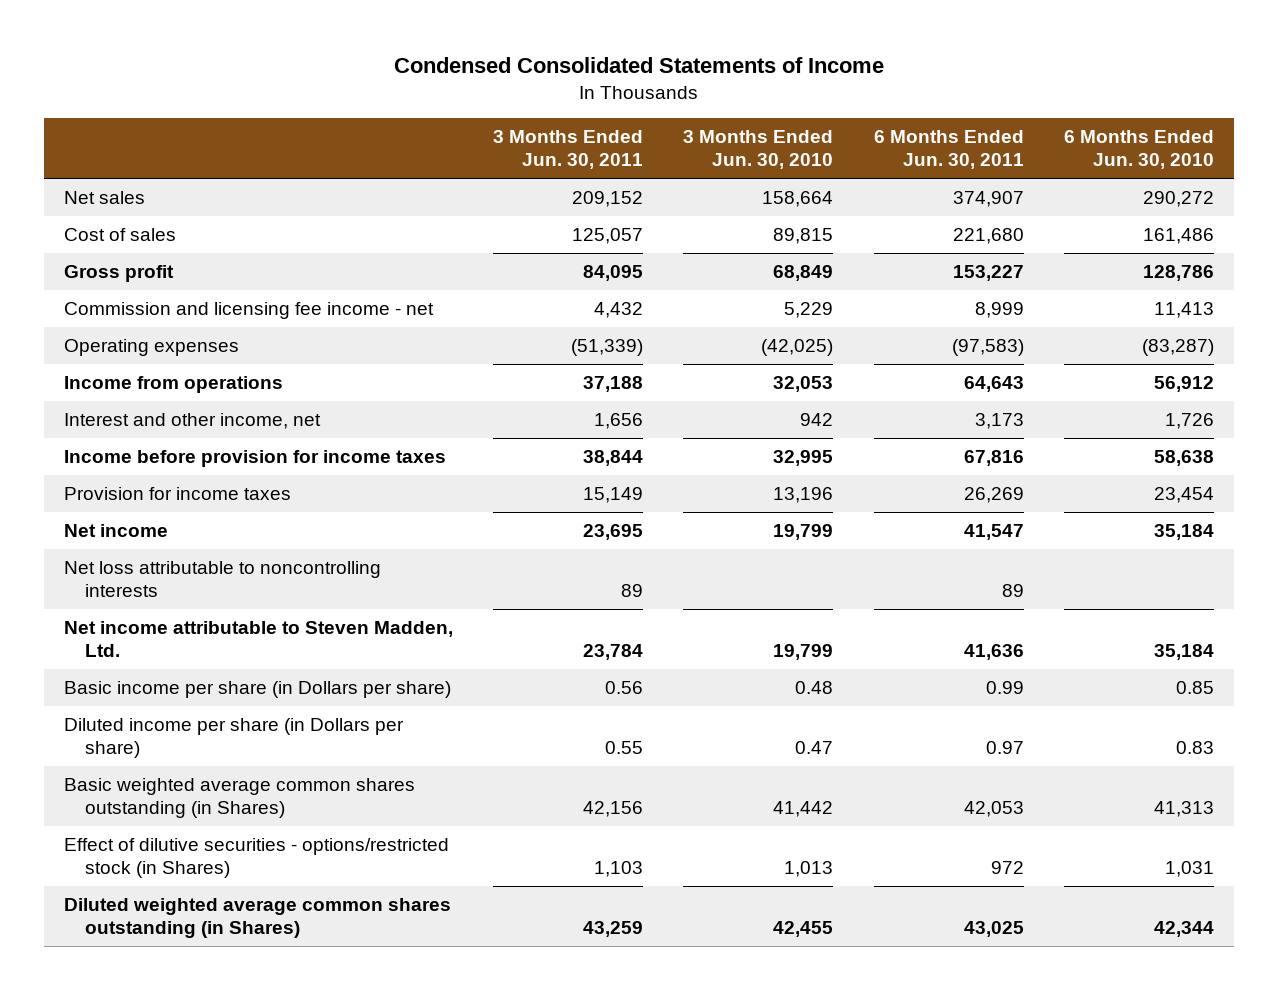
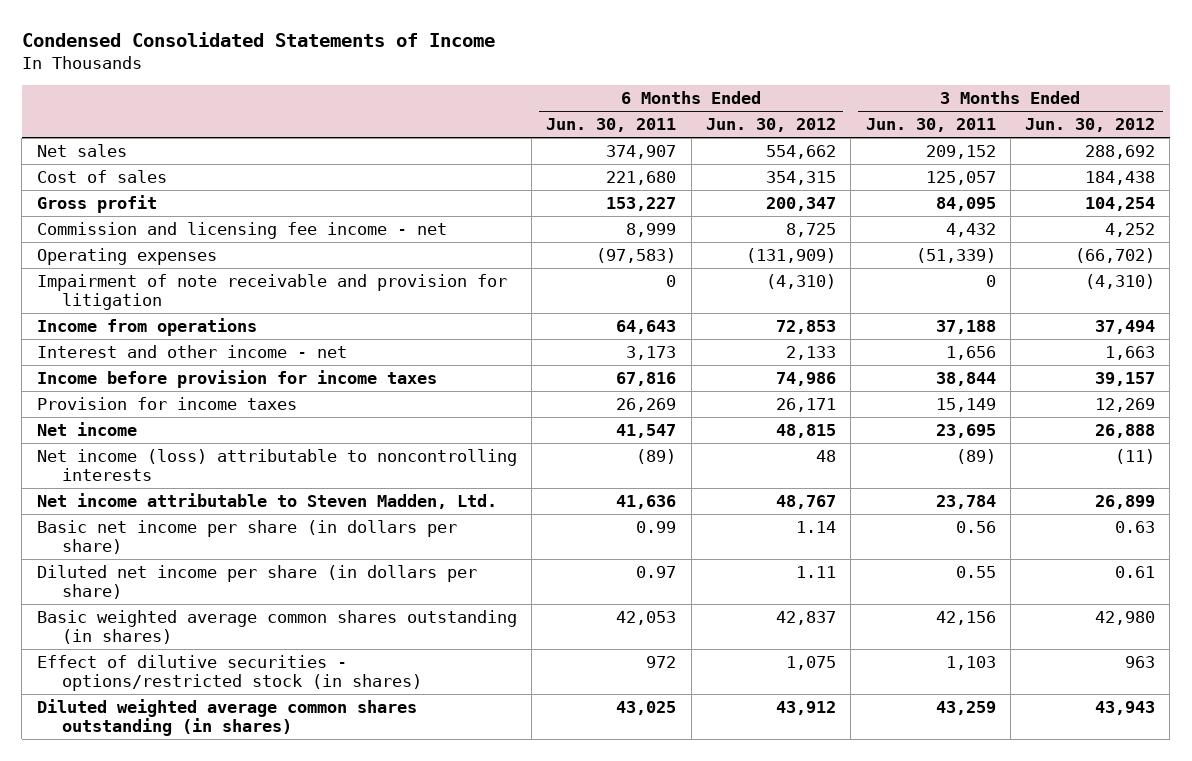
- | 3 Months Ended Jun. 30, 2011 | 3 Months Ended Jun. 30, 2010 | 6 Months Ended Jun. 30, 2011 | 6 Months Ended Jun. 30, 2010
+ | 6 Months Ended Jun. 30, 2011 | 6 Months Ended Jun. 30, 2012 | 3 Months Ended Jun. 30, 2011 | 3 Months Ended Jun. 30, 2012
+ Impairment of note receivable and provision for litigation | 0 | (4,310) | 0 | (4,310)
- Interest and other income, net | 1,656 | 942 | 3,173 | 1,726
+ Interest and other income - net | 3,173 | 2,133 | 1,656 | 1,663
- Net loss attributable to noncontrolling interests | 89 | | 89 |
+ Net income (loss) attributable to noncontrolling interests | (89) | 48 | (89) | (11)
- Basic income per share (in Dollars per share) | 0.56 | 0.48 | 0.99 | 0.85
- Diluted income per share (in Dollars per share) | 0.55 | 0.47 | 0.97 | 0.83
- Basic weighted average common shares outstanding (in Shares) | 42,156 | 41,442 | 42,053 | 41,313
- Effect of dilutive securities - options/restricted stock (in Shares) | 1,103 | 1,013 | 972 | 1,031
- Diluted weighted average common shares outstanding (in Shares) | 43,259 | 42,455 | 43,025 | 42,344
+ Basic net income per share (in dollars per share) | 0.99 | 1.14 | 0.56 | 0.63
+ Diluted net income per share (in dollars per share) | 0.97 | 1.11 | 0.55 | 0.61
+ Basic weighted average common shares outstanding (in shares) | 42,053 | 42,837 | 42,156 | 42,980
+ Effect of dilutive securities - options/restricted stock (in shares) | 972 | 1,075 | 1,103 | 963
+ Diluted weighted average common shares outstanding (in shares) | 43,025 | 43,912 | 43,259 | 43,943

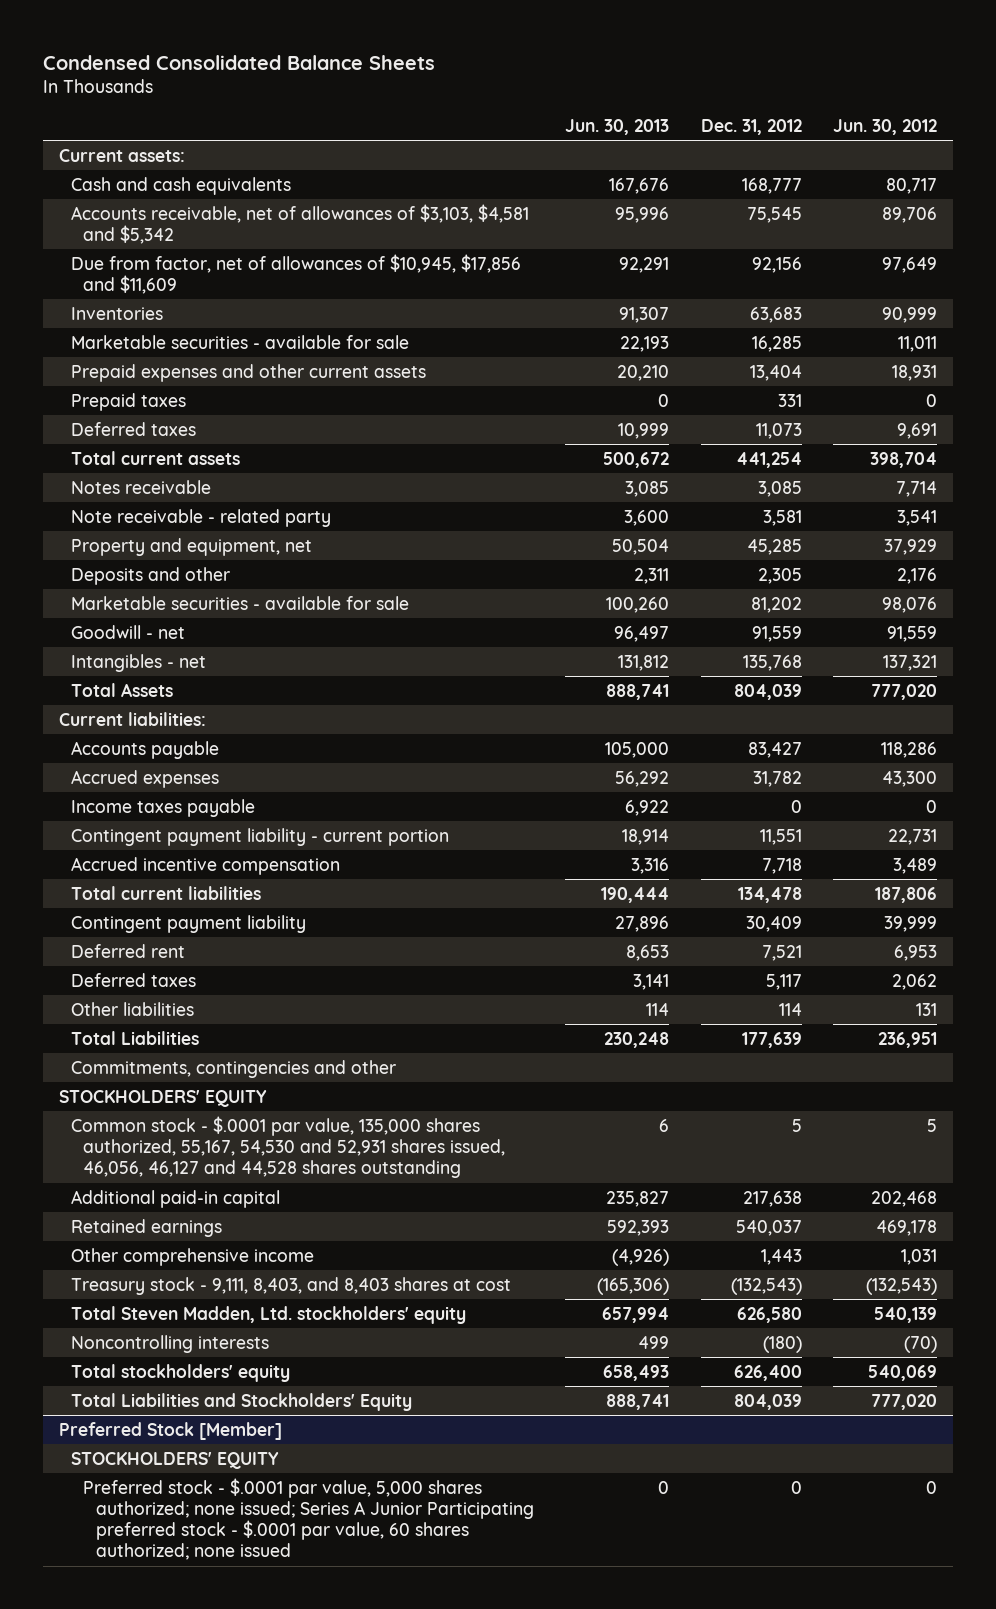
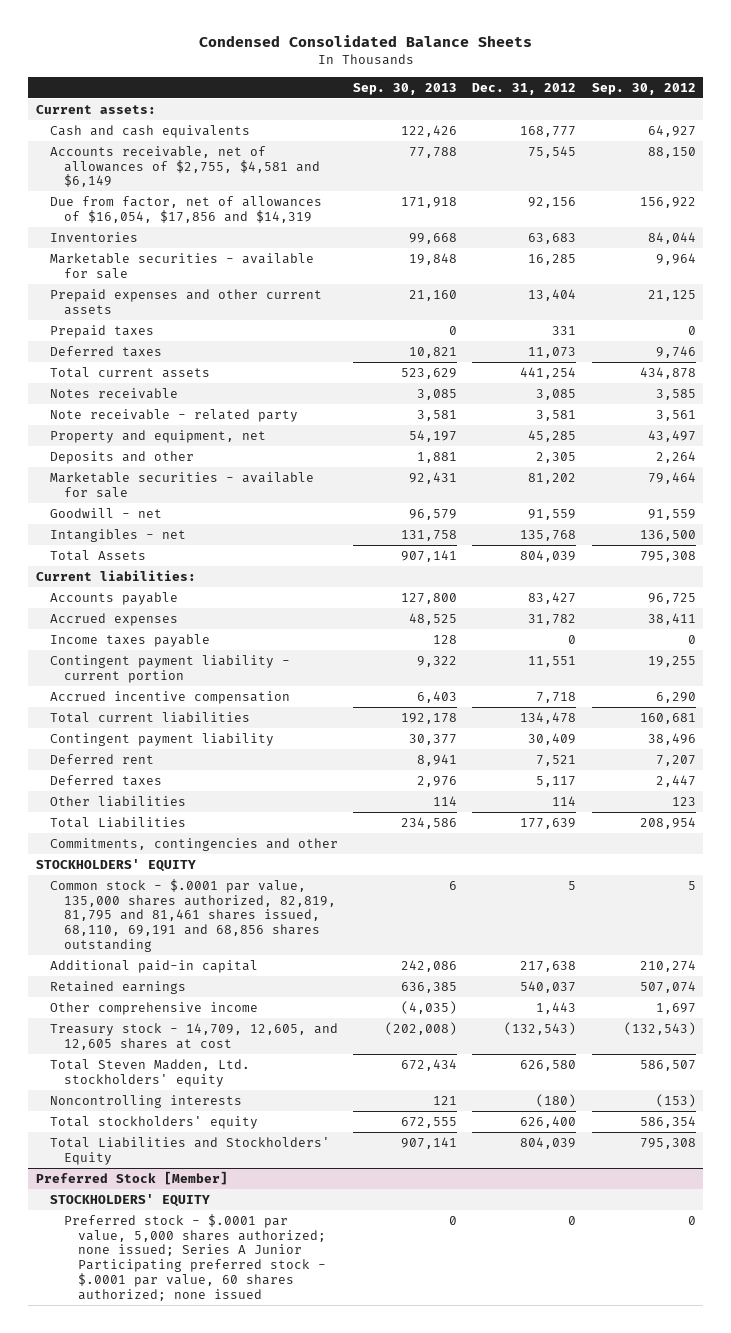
- | Jun. 30, 2013 | Dec. 31, 2012 | Jun. 30, 2012
+ | Sep. 30, 2013 | Dec. 31, 2012 | Sep. 30, 2012
- Accounts receivable, net of allowances of $3,103, $4,581 and $5,342 | 95,996 | 75,545 | 89,706
- Due from factor, net of allowances of $10,945, $17,856 and $11,609 | 92,291 | 92,156 | 97,649
+ Accounts receivable, net of allowances of $2,755, $4,581 and $6,149 | 77,788 | 75,545 | 88,150
+ Due from factor, net of allowances of $16,054, $17,856 and $14,319 | 171,918 | 92,156 | 156,922
- Common stock - $.0001 par value, 135,000 shares authorized, 55,167, 54,530 and 52,931 shares issued, 46,056, 46,127 and 44,528 shares outstanding | 6 | 5 | 5
+ Common stock - $.0001 par value, 135,000 shares authorized, 82,819, 81,795 and 81,461 shares issued, 68,110, 69,191 and 68,856 shares outstanding | 6 | 5 | 5
- Treasury stock - 9,111, 8,403, and 8,403 shares at cost | (165,306) | (132,543) | (132,543)
+ Treasury stock - 14,709, 12,605, and 12,605 shares at cost | (202,008) | (132,543) | (132,543)

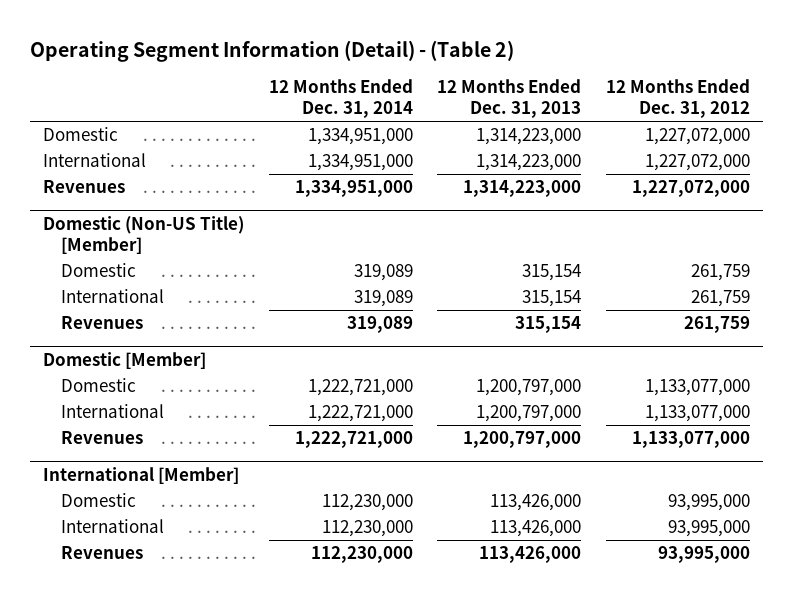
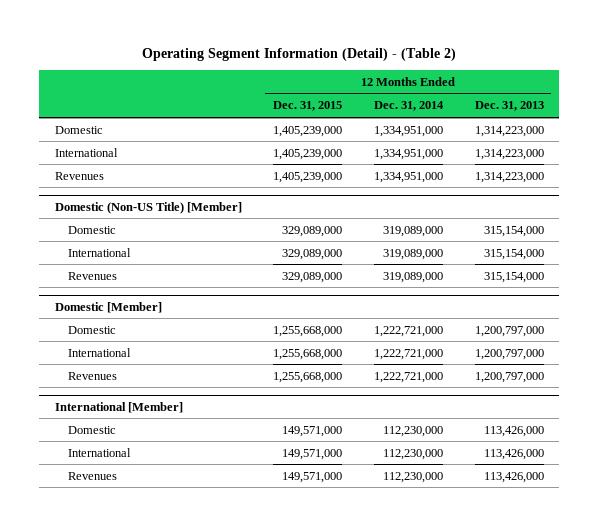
- | 12 Months Ended Dec. 31, 2014 | 12 Months Ended Dec. 31, 2013 | 12 Months Ended Dec. 31, 2012
+ | 12 Months Ended Dec. 31, 2015 | 12 Months Ended Dec. 31, 2014 | 12 Months Ended Dec. 31, 2013
@ Domestic (Non-US Title) [Member]
- Domestic | 319,089 | 315,154 | 261,759
- International | 319,089 | 315,154 | 261,759
- Revenues | 319,089 | 315,154 | 261,759
+ Domestic | 329,089,000 | 319,089,000 | 315,154,000
+ International | 329,089,000 | 319,089,000 | 315,154,000
+ Revenues | 329,089,000 | 319,089,000 | 315,154,000

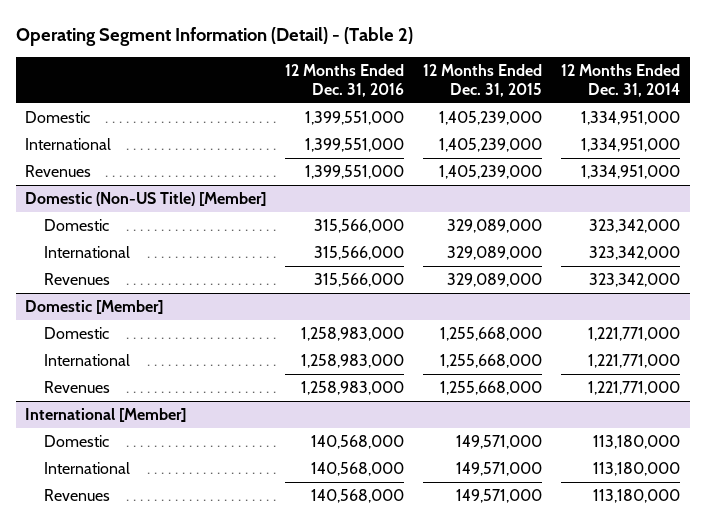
- | 12 Months Ended Dec. 31, 2015 | 12 Months Ended Dec. 31, 2014 | 12 Months Ended Dec. 31, 2013
+ | 12 Months Ended Dec. 31, 2016 | 12 Months Ended Dec. 31, 2015 | 12 Months Ended Dec. 31, 2014
@ Domestic (Non-US Title) [Member]
- Domestic | 329,089,000 | 319,089,000 | 315,154,000
- International | 329,089,000 | 319,089,000 | 315,154,000
- Revenues | 329,089,000 | 319,089,000 | 315,154,000
+ Domestic | 315,566,000 | 329,089,000 | 323,342,000
+ International | 315,566,000 | 329,089,000 | 323,342,000
+ Revenues | 315,566,000 | 329,089,000 | 323,342,000
@ Domestic [Member]
- Domestic | 1,255,668,000 | 1,222,721,000 | 1,200,797,000
- International | 1,255,668,000 | 1,222,721,000 | 1,200,797,000
- Revenues | 1,255,668,000 | 1,222,721,000 | 1,200,797,000
+ Domestic | 1,258,983,000 | 1,255,668,000 | 1,221,771,000
+ International | 1,258,983,000 | 1,255,668,000 | 1,221,771,000
+ Revenues | 1,258,983,000 | 1,255,668,000 | 1,221,771,000
@ International [Member]
- Domestic | 149,571,000 | 112,230,000 | 113,426,000
- International | 149,571,000 | 112,230,000 | 113,426,000
- Revenues | 149,571,000 | 112,230,000 | 113,426,000
+ Domestic | 140,568,000 | 149,571,000 | 113,180,000
+ International | 140,568,000 | 149,571,000 | 113,180,000
+ Revenues | 140,568,000 | 149,571,000 | 113,180,000

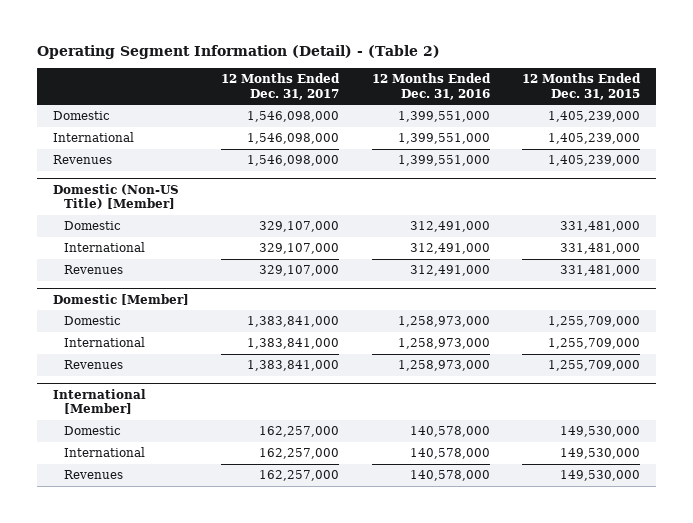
- | 12 Months Ended Dec. 31, 2016 | 12 Months Ended Dec. 31, 2015 | 12 Months Ended Dec. 31, 2014
+ | 12 Months Ended Dec. 31, 2017 | 12 Months Ended Dec. 31, 2016 | 12 Months Ended Dec. 31, 2015
@ Domestic (Non-US Title) [Member]
- Domestic | 315,566,000 | 329,089,000 | 323,342,000
- International | 315,566,000 | 329,089,000 | 323,342,000
- Revenues | 315,566,000 | 329,089,000 | 323,342,000
+ Domestic | 329,107,000 | 312,491,000 | 331,481,000
+ International | 329,107,000 | 312,491,000 | 331,481,000
+ Revenues | 329,107,000 | 312,491,000 | 331,481,000
@ Domestic [Member]
- Domestic | 1,258,983,000 | 1,255,668,000 | 1,221,771,000
- International | 1,258,983,000 | 1,255,668,000 | 1,221,771,000
- Revenues | 1,258,983,000 | 1,255,668,000 | 1,221,771,000
+ Domestic | 1,383,841,000 | 1,258,973,000 | 1,255,709,000
+ International | 1,383,841,000 | 1,258,973,000 | 1,255,709,000
+ Revenues | 1,383,841,000 | 1,258,973,000 | 1,255,709,000
@ International [Member]
- Domestic | 140,568,000 | 149,571,000 | 113,180,000
- International | 140,568,000 | 149,571,000 | 113,180,000
- Revenues | 140,568,000 | 149,571,000 | 113,180,000
+ Domestic | 162,257,000 | 140,578,000 | 149,530,000
+ International | 162,257,000 | 140,578,000 | 149,530,000
+ Revenues | 162,257,000 | 140,578,000 | 149,530,000

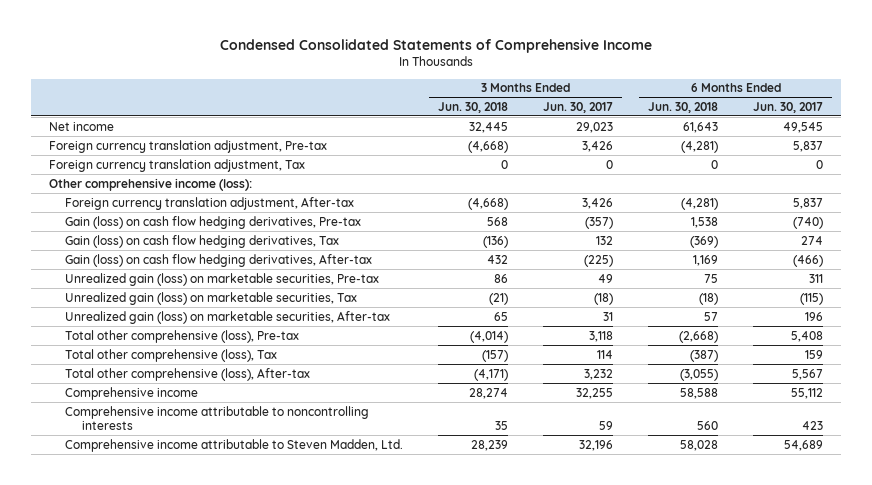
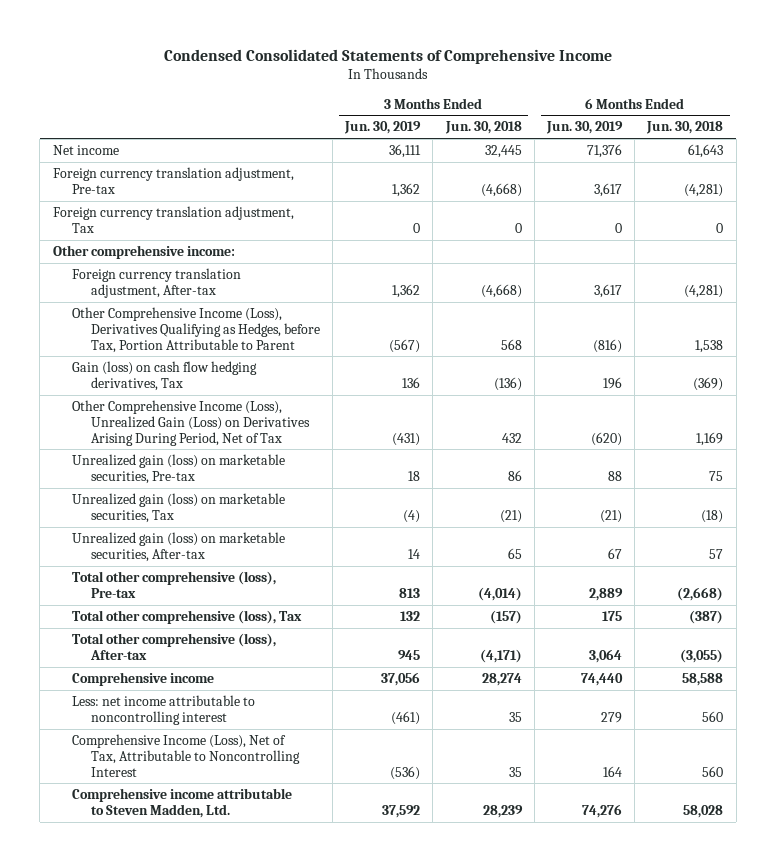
- | 3 Months Ended Jun. 30, 2018 | 3 Months Ended Jun. 30, 2017 | 6 Months Ended Jun. 30, 2018 | 6 Months Ended Jun. 30, 2017
+ | 3 Months Ended Jun. 30, 2019 | 3 Months Ended Jun. 30, 2018 | 6 Months Ended Jun. 30, 2019 | 6 Months Ended Jun. 30, 2018
- Other comprehensive income (loss):
+ Other comprehensive income:
- Gain (loss) on cash flow hedging derivatives, Pre-tax | 568 | (357) | 1,538 | (740)
+ Other Comprehensive Income (Loss), Derivatives Qualifying as Hedges, before Tax, Portion Attributable to Parent | (567) | 568 | (816) | 1,538
- Gain (loss) on cash flow hedging derivatives, After-tax | 432 | (225) | 1,169 | (466)
+ Other Comprehensive Income (Loss), Unrealized Gain (Loss) on Derivatives Arising During Period, Net of Tax | (431) | 432 | (620) | 1,169
- Comprehensive income attributable to noncontrolling interests | 35 | 59 | 560 | 423
+ Less: net income attributable to noncontrolling interest | (461) | 35 | 279 | 560
+ Comprehensive Income (Loss), Net of Tax, Attributable to Noncontrolling Interest | (536) | 35 | 164 | 560

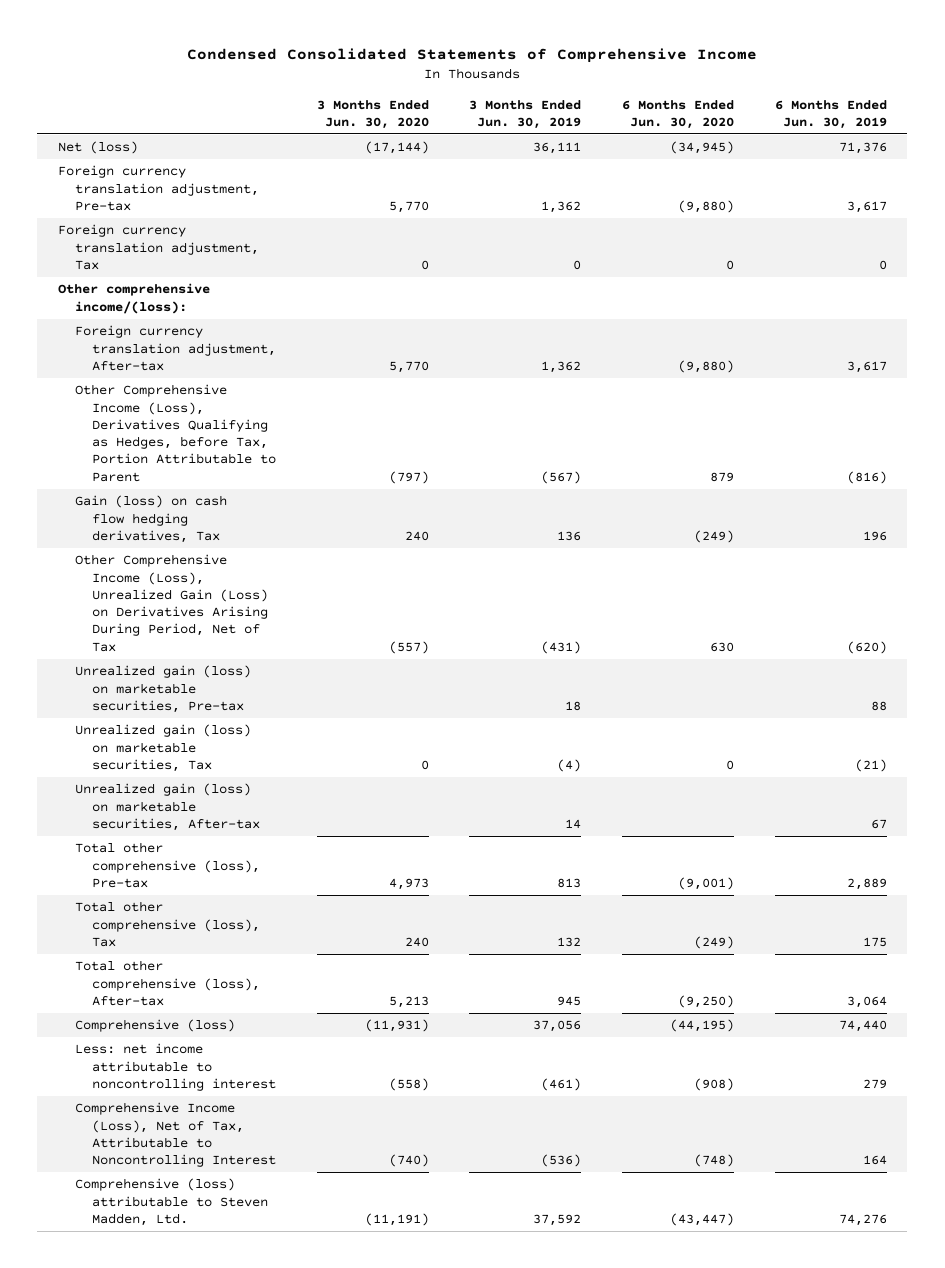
- | 3 Months Ended Jun. 30, 2019 | 3 Months Ended Jun. 30, 2018 | 6 Months Ended Jun. 30, 2019 | 6 Months Ended Jun. 30, 2018
+ | 3 Months Ended Jun. 30, 2020 | 3 Months Ended Jun. 30, 2019 | 6 Months Ended Jun. 30, 2020 | 6 Months Ended Jun. 30, 2019
- Net income | 36,111 | 32,445 | 71,376 | 61,643
+ Net (loss) | (17,144) | 36,111 | (34,945) | 71,376
- Other comprehensive income:
+ Other comprehensive income/(loss):
- Comprehensive income | 37,056 | 28,274 | 74,440 | 58,588
+ Comprehensive (loss) | (11,931) | 37,056 | (44,195) | 74,440
- Comprehensive income attributable to Steven Madden, Ltd. | 37,592 | 28,239 | 74,276 | 58,028
+ Comprehensive (loss) attributable to Steven Madden, Ltd. | (11,191) | 37,592 | (43,447) | 74,276

